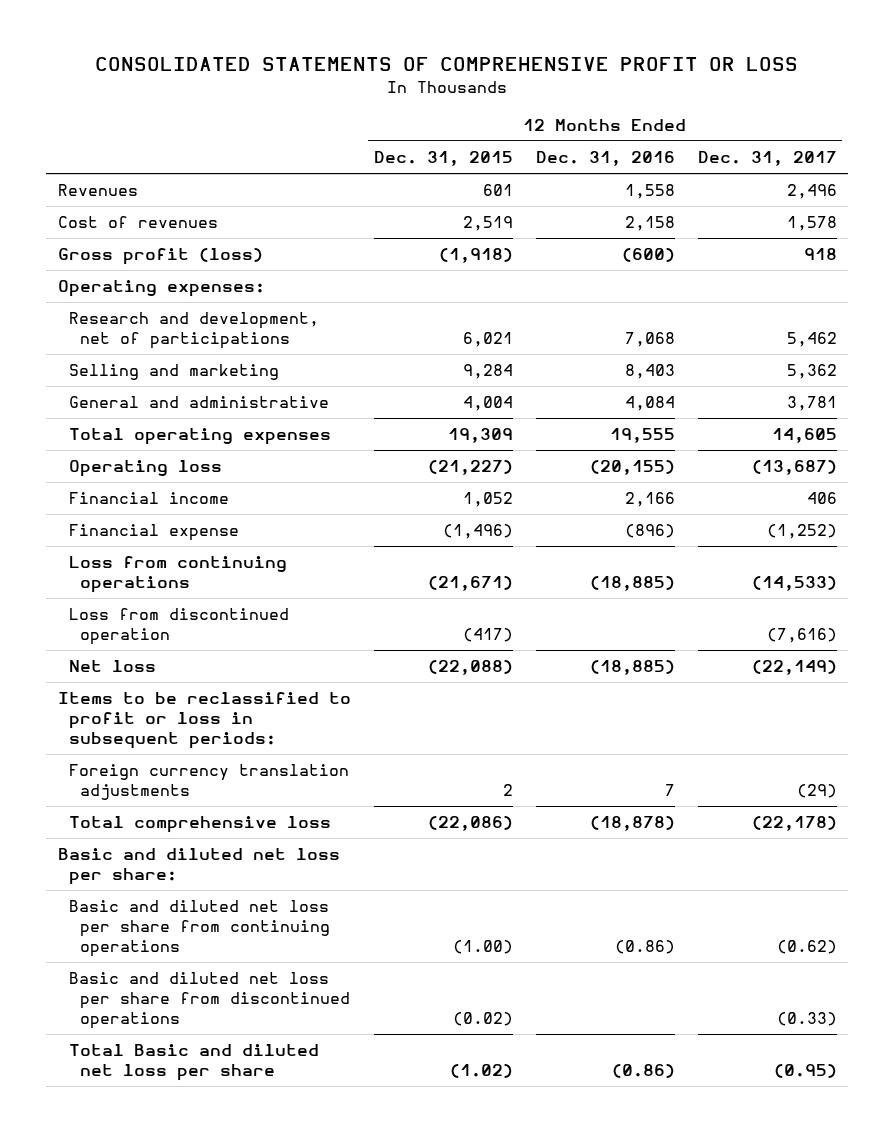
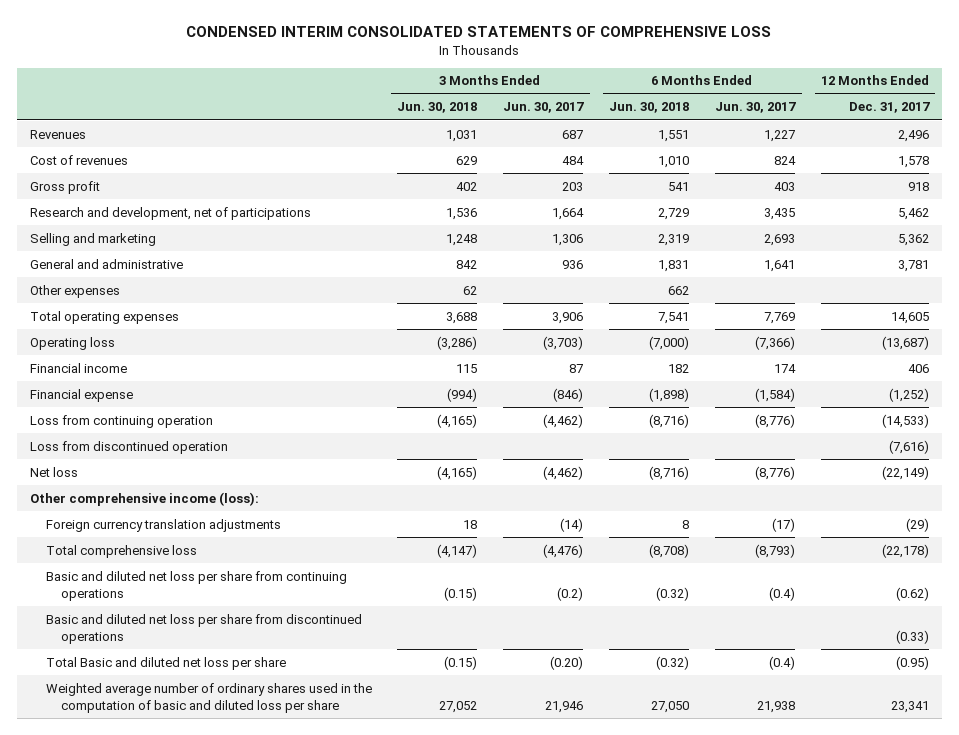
- CONSOLIDATED STATEMENTS OF COMPREHENSIVE PROFIT OR LOSS
+ CONDENSED INTERIM CONSOLIDATED STATEMENTS OF COMPREHENSIVE LOSS
- | 12 Months Ended Dec. 31, 2015 | 12 Months Ended Dec. 31, 2016 | 12 Months Ended Dec. 31, 2017
+ | 3 Months Ended Jun. 30, 2018 | 3 Months Ended Jun. 30, 2017 | 6 Months Ended Jun. 30, 2018 | 6 Months Ended Jun. 30, 2017 | 12 Months Ended Dec. 31, 2017
- Gross profit (loss) | (1,918) | (600) | 918
- Operating expenses:
+ Gross profit | 402 | 203 | 541 | 403 | 918
+ Other expenses | 62 | | 662 | |
- Loss from continuing operations | (21,671) | (18,885) | (14,533)
+ Loss from continuing operation | (4,165) | (4,462) | (8,716) | (8,776) | (14,533)
- Items to be reclassified to profit or loss in subsequent periods:
+ Other comprehensive income (loss):
- Basic and diluted net loss per share:
+ Weighted average number of ordinary shares used in the computation of basic and diluted loss per share | 27,052 | 21,946 | 27,050 | 21,938 | 23,341

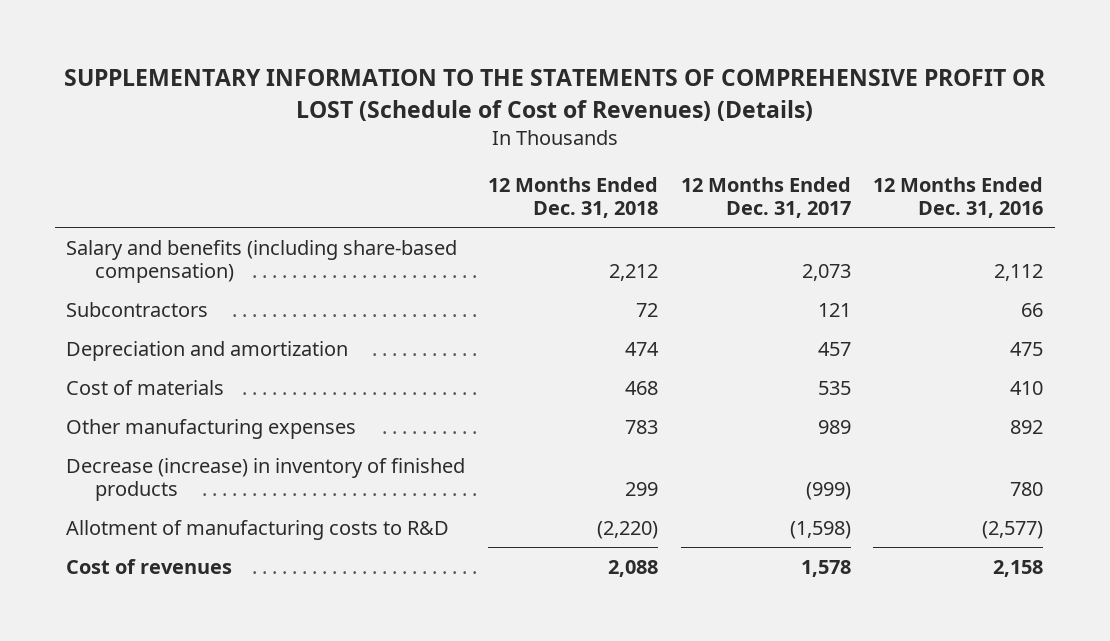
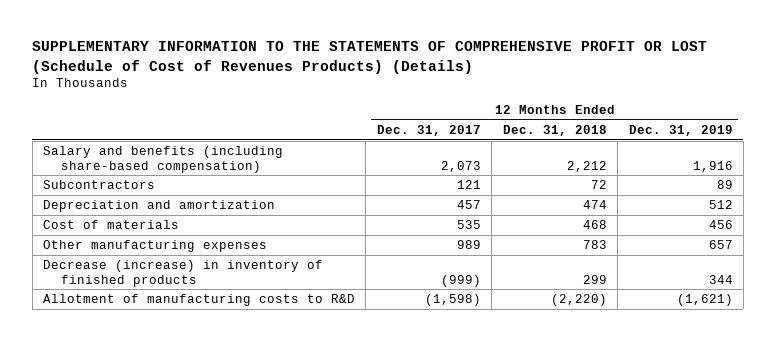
- SUPPLEMENTARY INFORMATION TO THE STATEMENTS OF COMPREHENSIVE PROFIT OR LOST (Schedule of Cost of Revenues) (Details)
+ SUPPLEMENTARY INFORMATION TO THE STATEMENTS OF COMPREHENSIVE PROFIT OR LOST (Schedule of Cost of Revenues Products) (Details)
- | 12 Months Ended Dec. 31, 2018 | 12 Months Ended Dec. 31, 2017 | 12 Months Ended Dec. 31, 2016
+ | 12 Months Ended Dec. 31, 2017 | 12 Months Ended Dec. 31, 2018 | 12 Months Ended Dec. 31, 2019
- Cost of revenues | 2,088 | 1,578 | 2,158

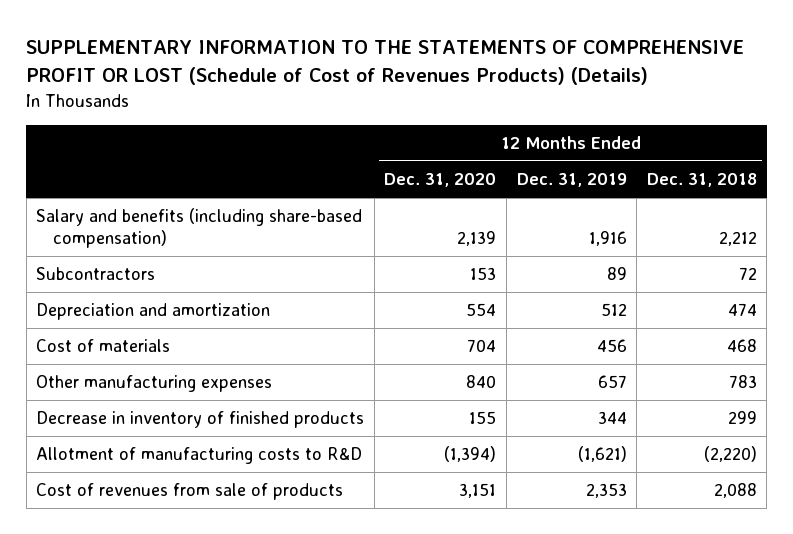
- | 12 Months Ended Dec. 31, 2017 | 12 Months Ended Dec. 31, 2018 | 12 Months Ended Dec. 31, 2019
+ | 12 Months Ended Dec. 31, 2020 | 12 Months Ended Dec. 31, 2019 | 12 Months Ended Dec. 31, 2018
- Decrease (increase) in inventory of finished products | (999) | 299 | 344
+ Decrease in inventory of finished products | 155 | 344 | 299
+ Cost of revenues from sale of products | 3,151 | 2,353 | 2,088

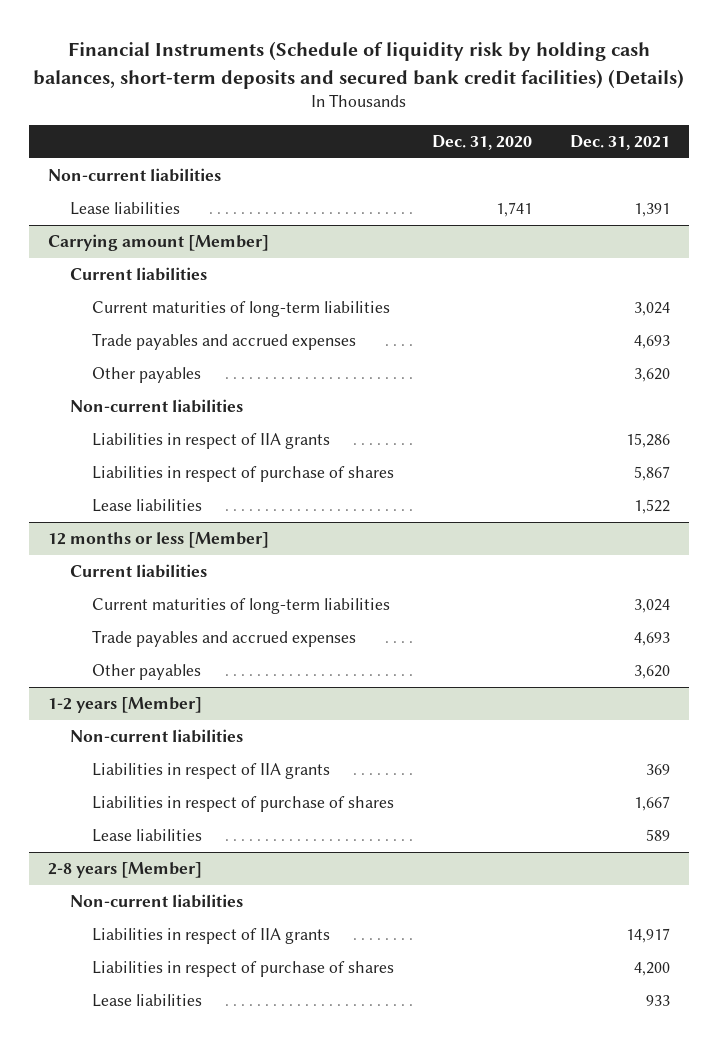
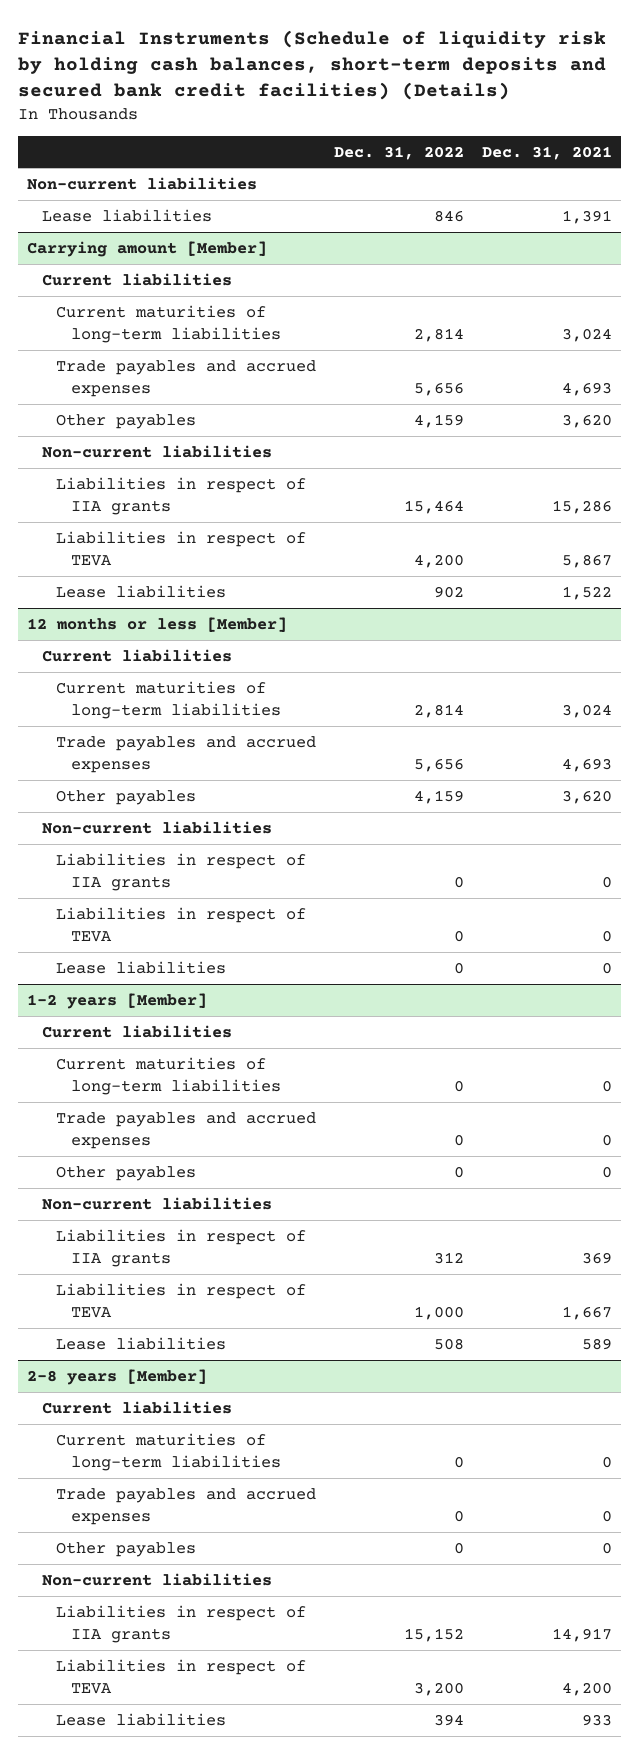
- | Dec. 31, 2020 | Dec. 31, 2021
+ | Dec. 31, 2022 | Dec. 31, 2021
@ Carrying amount [Member]
- Liabilities in respect of purchase of shares | | 5,867
+ Liabilities in respect of TEVA | 4,200 | 5,867
@ 12 months or less [Member]
+ Non-current liabilities
+ Liabilities in respect of IIA grants | 0 | 0
+ Liabilities in respect of TEVA | 0 | 0
+ Lease liabilities | 0 | 0
@ 1-2 years [Member]
+ Current liabilities
+ Current maturities of long-term liabilities | 0 | 0
+ Trade payables and accrued expenses | 0 | 0
+ Other payables | 0 | 0
- Liabilities in respect of purchase of shares | | 1,667
+ Liabilities in respect of TEVA | 1,000 | 1,667
@ 2-8 years [Member]
+ Current liabilities
+ Current maturities of long-term liabilities | 0 | 0
+ Trade payables and accrued expenses | 0 | 0
+ Other payables | 0 | 0
- Liabilities in respect of purchase of shares | | 4,200
+ Liabilities in respect of TEVA | 3,200 | 4,200

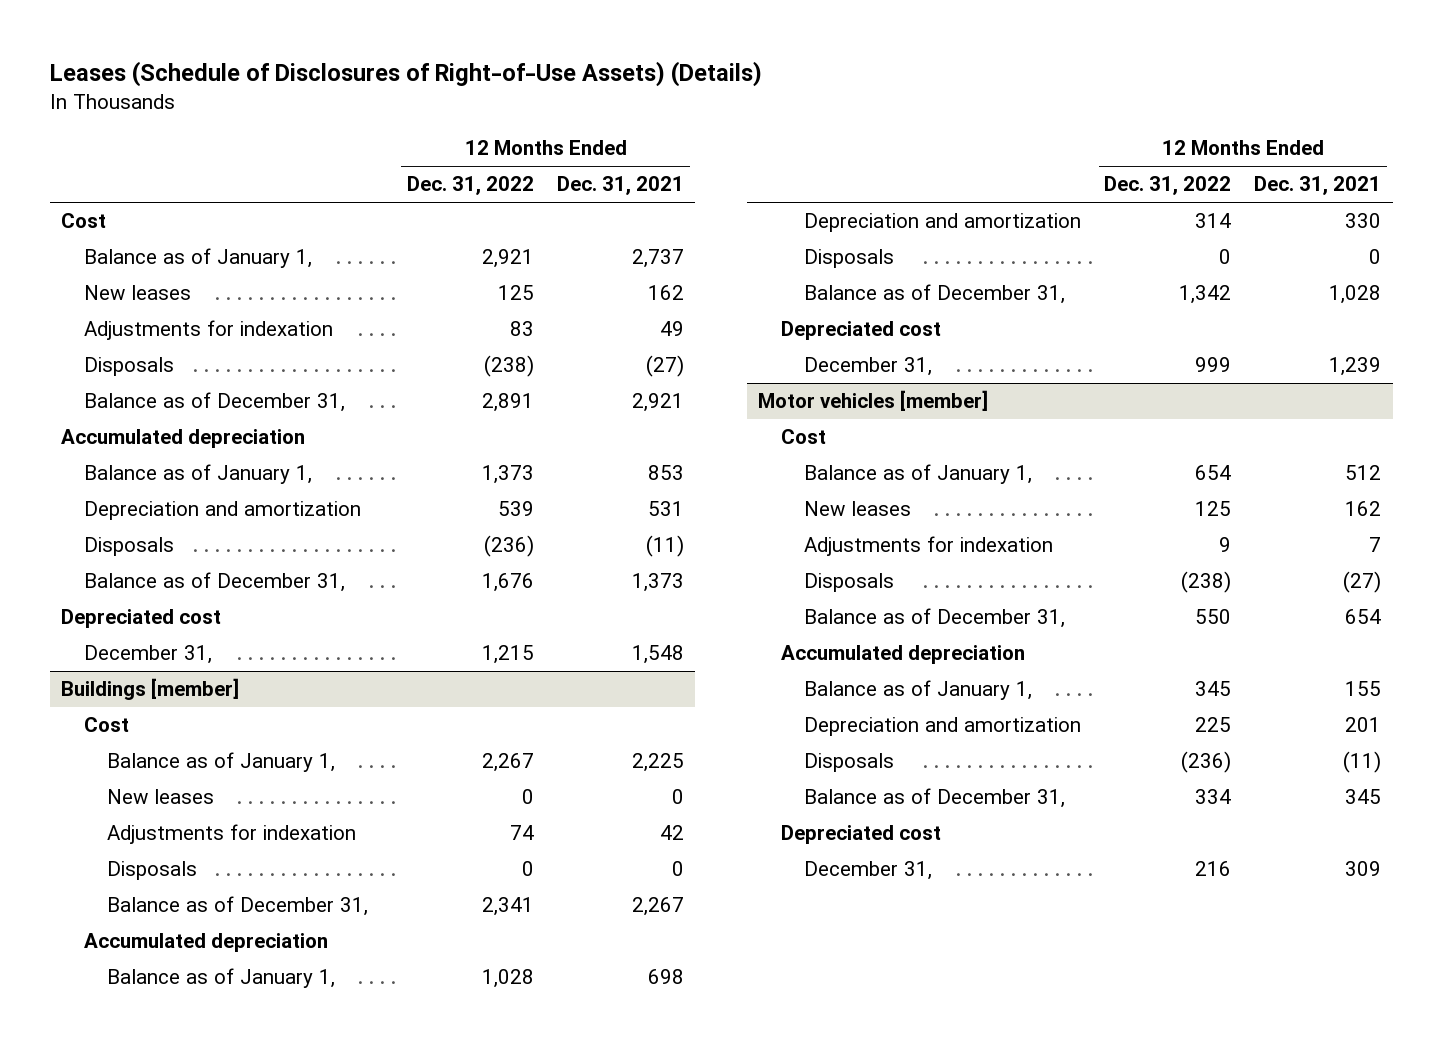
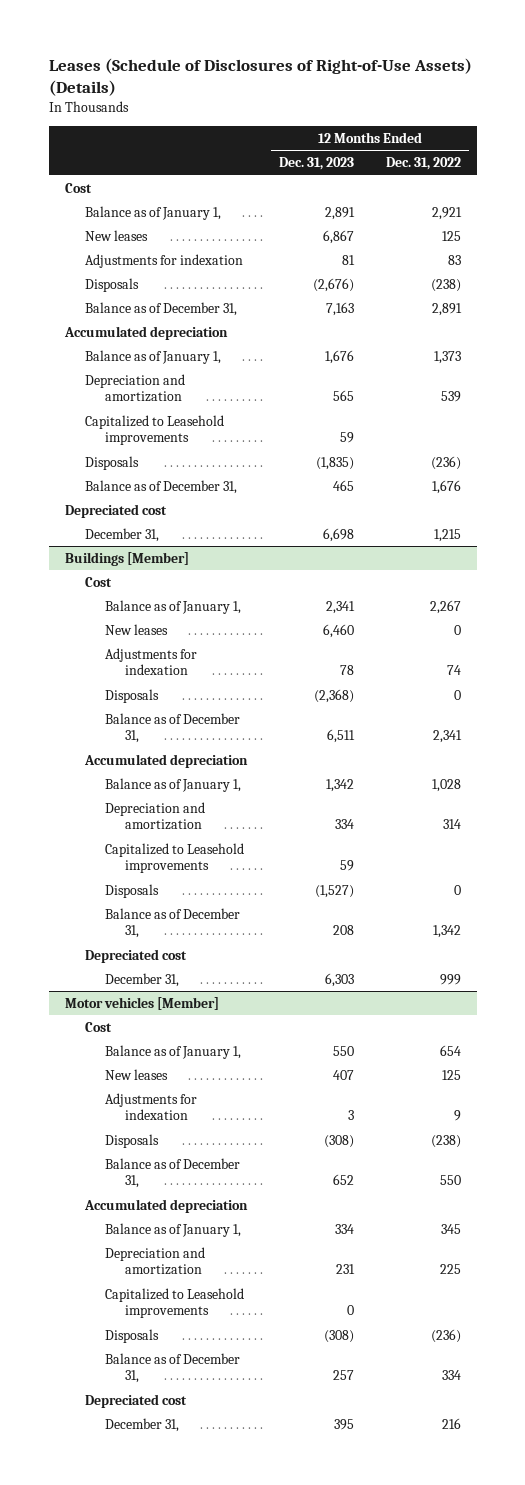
- | 12 Months Ended Dec. 31, 2022 | 12 Months Ended Dec. 31, 2021
+ | 12 Months Ended Dec. 31, 2023 | 12 Months Ended Dec. 31, 2022
+ Capitalized to Leasehold improvements | 59 |
- Buildings [member]
+ Buildings [Member]
+ Capitalized to Leasehold improvements | 59 |
- Motor vehicles [member]
+ Motor vehicles [Member]
+ Capitalized to Leasehold improvements | 0 |

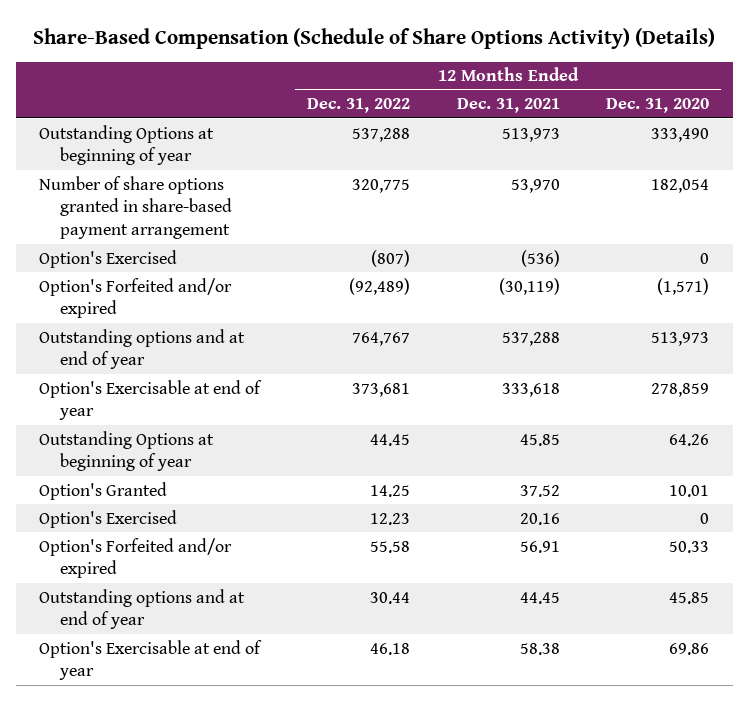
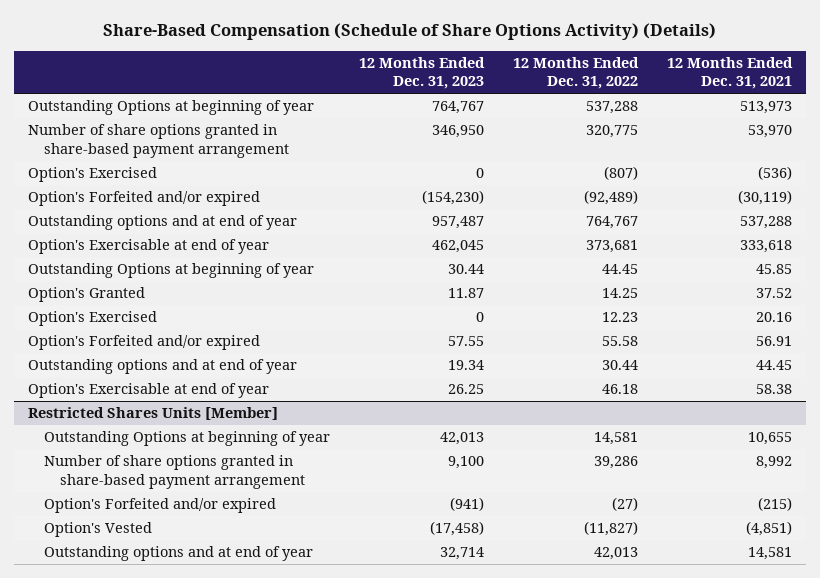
- | 12 Months Ended Dec. 31, 2022 | 12 Months Ended Dec. 31, 2021 | 12 Months Ended Dec. 31, 2020
+ | 12 Months Ended Dec. 31, 2023 | 12 Months Ended Dec. 31, 2022 | 12 Months Ended Dec. 31, 2021
+ Restricted Shares Units [Member]
+ Outstanding Options at beginning of year | 42,013 | 14,581 | 10,655
+ Number of share options granted in share-based payment arrangement | 9,100 | 39,286 | 8,992
+ Option's Forfeited and/or expired | (941) | (27) | (215)
+ Option's Vested | (17,458) | (11,827) | (4,851)
+ Outstanding options and at end of year | 32,714 | 42,013 | 14,581

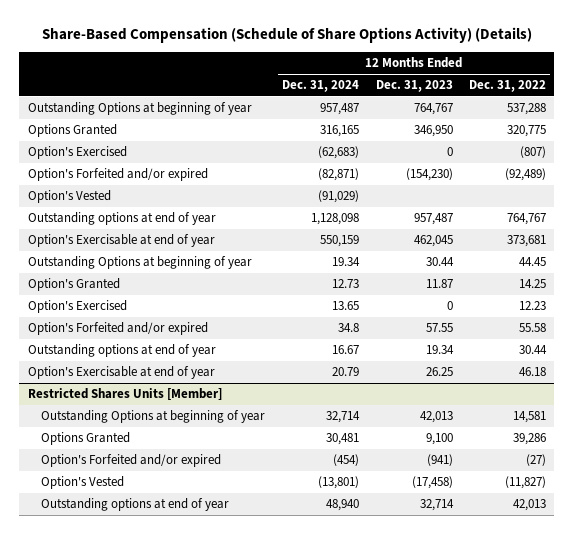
- | 12 Months Ended Dec. 31, 2023 | 12 Months Ended Dec. 31, 2022 | 12 Months Ended Dec. 31, 2021
+ | 12 Months Ended Dec. 31, 2024 | 12 Months Ended Dec. 31, 2023 | 12 Months Ended Dec. 31, 2022
- Number of share options granted in share-based payment arrangement | 346,950 | 320,775 | 53,970
+ Options Granted | 316,165 | 346,950 | 320,775
- Outstanding options and at end of year | 957,487 | 764,767 | 537,288
+ Option's Vested | (91,029) | |
+ Outstanding options at end of year | 1,128,098 | 957,487 | 764,767
- Outstanding options and at end of year | 19.34 | 30.44 | 44.45
+ Outstanding options at end of year | 16.67 | 19.34 | 30.44
@ Restricted Shares Units [Member]
- Number of share options granted in share-based payment arrangement | 9,100 | 39,286 | 8,992
+ Options Granted | 30,481 | 9,100 | 39,286
- Outstanding options and at end of year | 32,714 | 42,013 | 14,581
+ Outstanding options at end of year | 48,940 | 32,714 | 42,013

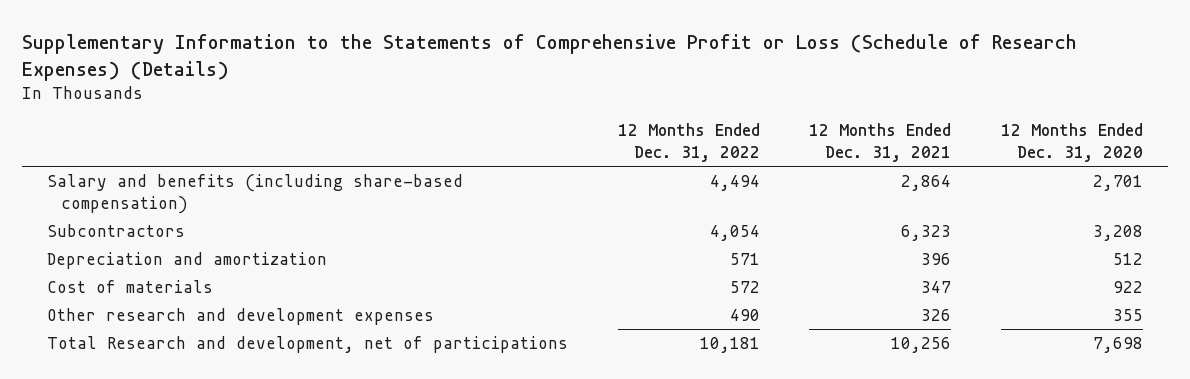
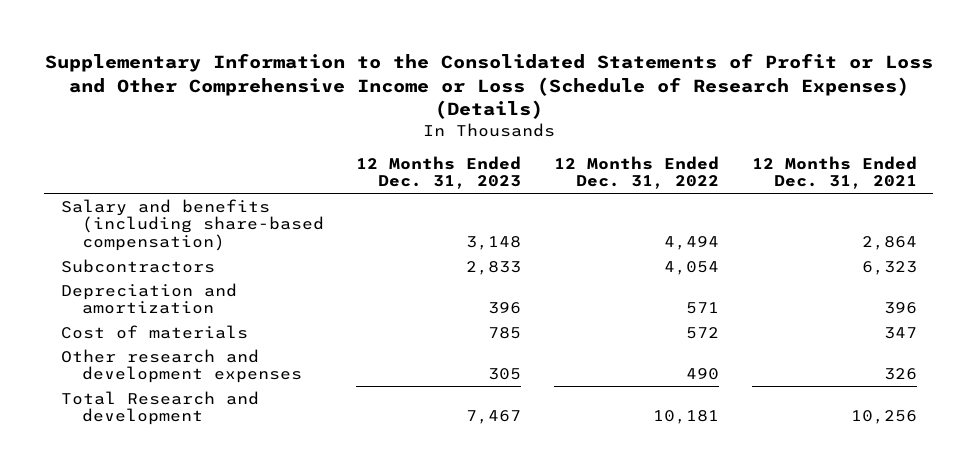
- Supplementary Information to the Statements of Comprehensive Profit or Loss (Schedule of Research Expenses) (Details)
+ Supplementary Information to the Consolidated Statements of Profit or Loss and Other Comprehensive Income or Loss (Schedule of Research Expenses) (Details)
- | 12 Months Ended Dec. 31, 2022 | 12 Months Ended Dec. 31, 2021 | 12 Months Ended Dec. 31, 2020
+ | 12 Months Ended Dec. 31, 2023 | 12 Months Ended Dec. 31, 2022 | 12 Months Ended Dec. 31, 2021
- Total Research and development, net of participations | 10,181 | 10,256 | 7,698
+ Total Research and development | 7,467 | 10,181 | 10,256

